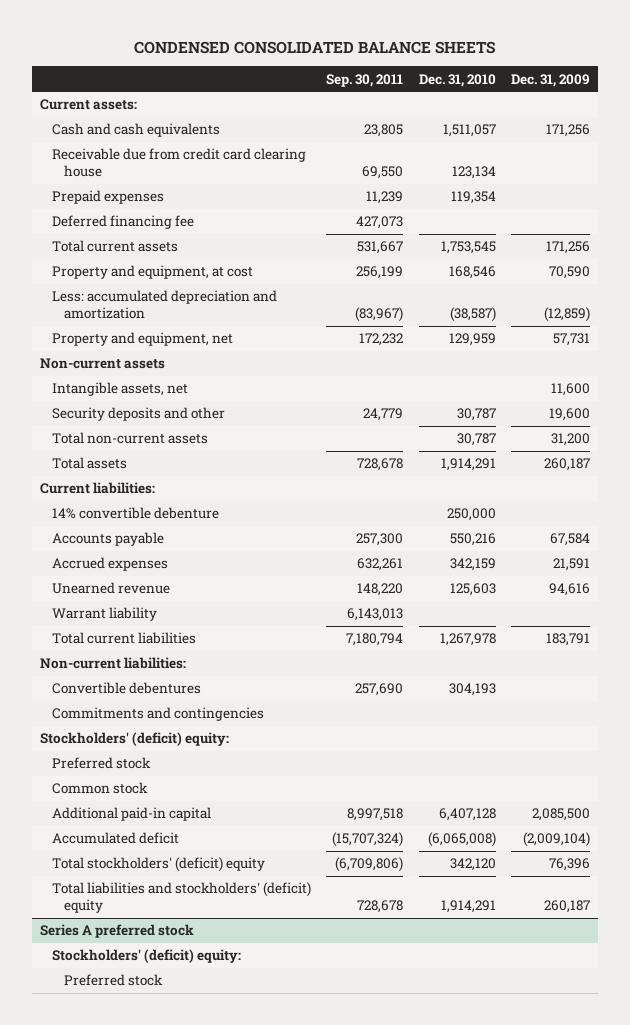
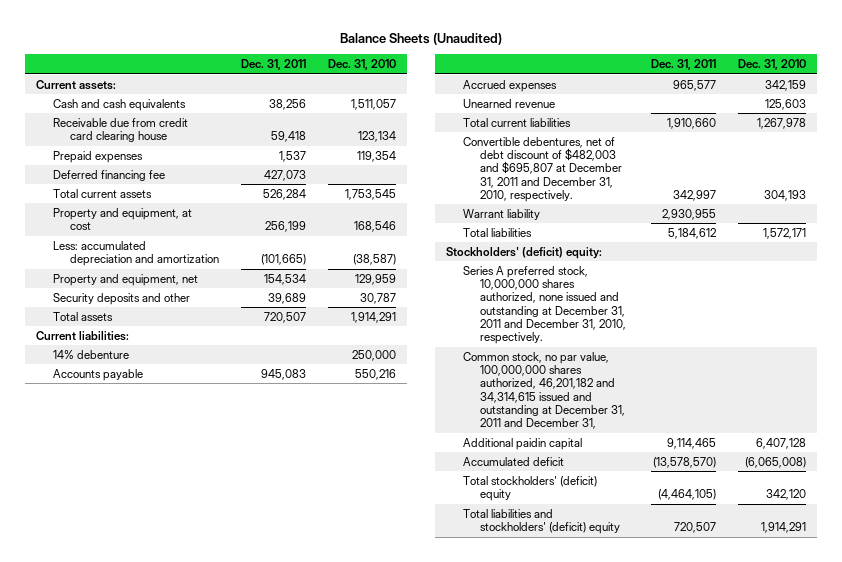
- CONDENSED CONSOLIDATED BALANCE SHEETS
+ Balance Sheets (Unaudited)
- | Sep. 30, 2011 | Dec. 31, 2010 | Dec. 31, 2009
+ | Dec. 31, 2011 | Dec. 31, 2010
- Non-current assets
- Intangible assets, net | | | 11,600
- Total non-current assets | | 30,787 | 31,200
- 14% convertible debenture | | 250,000 |
+ 14% debenture | | 250,000
- Non-current liabilities:
- Convertible debentures | 257,690 | 304,193 |
- Commitments and contingencies
+ Convertible debentures, net of debt discount of $482,003 and $695,807 at December 31, 2011 and December 31, 2010, respectively. | 342,997 | 304,193
moved down: Warrant liability | 2,930,955 |
+ Total liabilities | 5,184,612 | 1,572,171
- Preferred stock
- Common stock
- Additional paid-in capital | 8,997,518 | 6,407,128 | 2,085,500
+ Series A preferred stock, 10,000,000 shares authorized, none issued and outstanding at December 31, 2011 and December 31, 2010, respectively.
+ Common stock, no par value, 100,000,000 shares authorized, 46,201,182 and 34,314,615 issued and outstanding at December 31, 2011 and December 31,
+ Additional paidin capital | 9,114,465 | 6,407,128
- Series A preferred stock
- Stockholders' (deficit) equity:
- Preferred stock

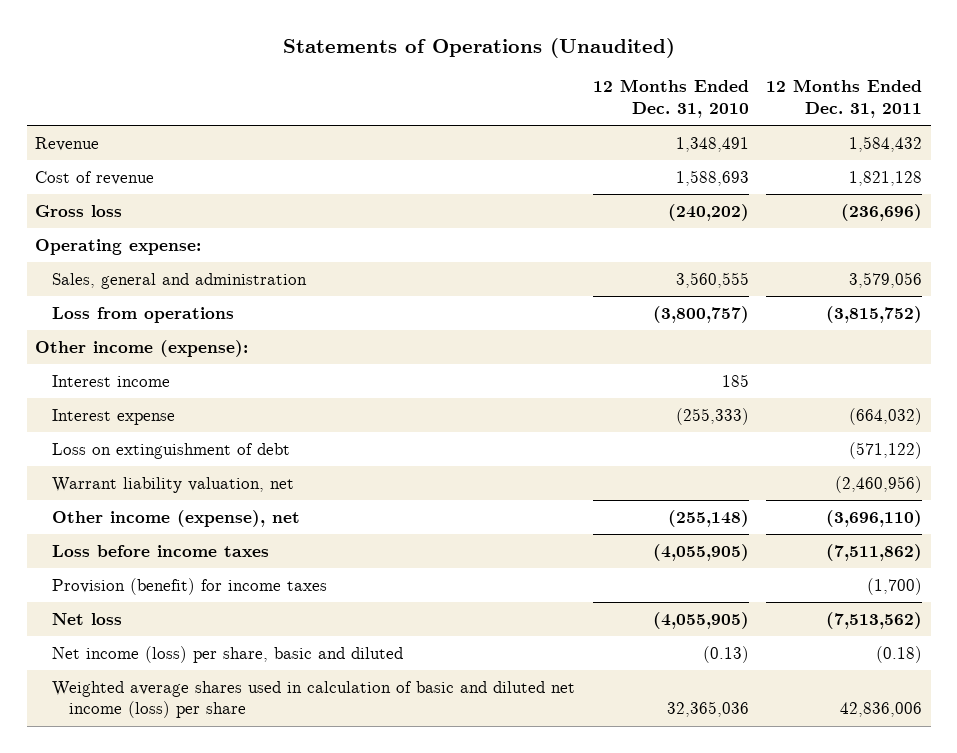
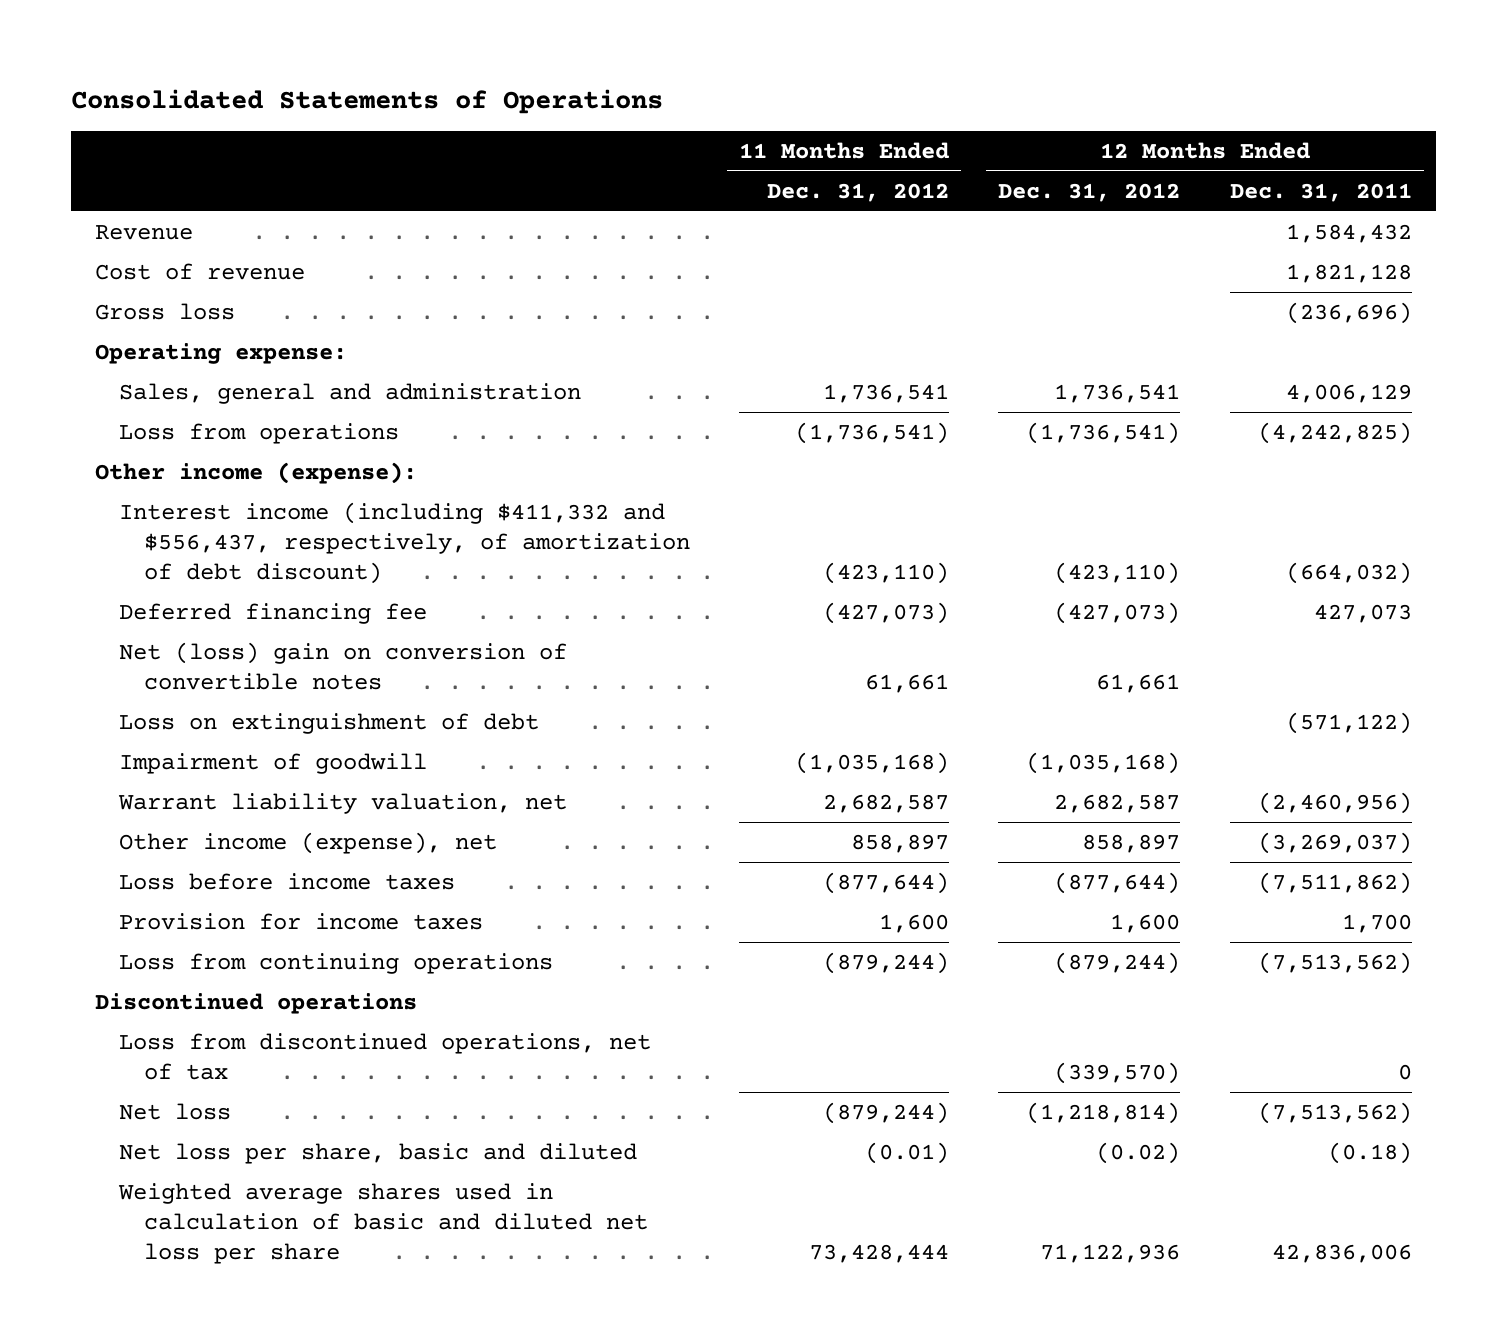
- Statements of Operations (Unaudited)
+ Consolidated Statements of Operations
- | 12 Months Ended Dec. 31, 2010 | 12 Months Ended Dec. 31, 2011
+ | 11 Months Ended Dec. 31, 2012 | 12 Months Ended Dec. 31, 2012 | 12 Months Ended Dec. 31, 2011
- Sales, general and administration | 3,560,555 | 3,579,056
- Loss from operations | (3,800,757) | (3,815,752)
+ Sales, general and administration | 1,736,541 | 1,736,541 | 4,006,129
+ Loss from operations | (1,736,541) | (1,736,541) | (4,242,825)
- Interest income | 185 |
- Interest expense | (255,333) | (664,032)
+ Interest income (including $411,332 and $556,437, respectively, of amortization of debt discount) | (423,110) | (423,110) | (664,032)
+ Deferred financing fee | (427,073) | (427,073) | 427,073
+ Net (loss) gain on conversion of convertible notes | 61,661 | 61,661 |
+ Impairment of goodwill | (1,035,168) | (1,035,168) |
- Other income (expense), net | (255,148) | (3,696,110)
+ Other income (expense), net | 858,897 | 858,897 | (3,269,037)
- Provision (benefit) for income taxes | | (1,700)
+ Provision for income taxes | 1,600 | 1,600 | 1,700
+ Loss from continuing operations | (879,244) | (879,244) | (7,513,562)
+ Discontinued operations
+ Loss from discontinued operations, net of tax | | (339,570) | 0
- Net income (loss) per share, basic and diluted | (0.13) | (0.18)
- Weighted average shares used in calculation of basic and diluted net income (loss) per share | 32,365,036 | 42,836,006
+ Net loss per share, basic and diluted | (0.01) | (0.02) | (0.18)
+ Weighted average shares used in calculation of basic and diluted net loss per share | 73,428,444 | 71,122,936 | 42,836,006

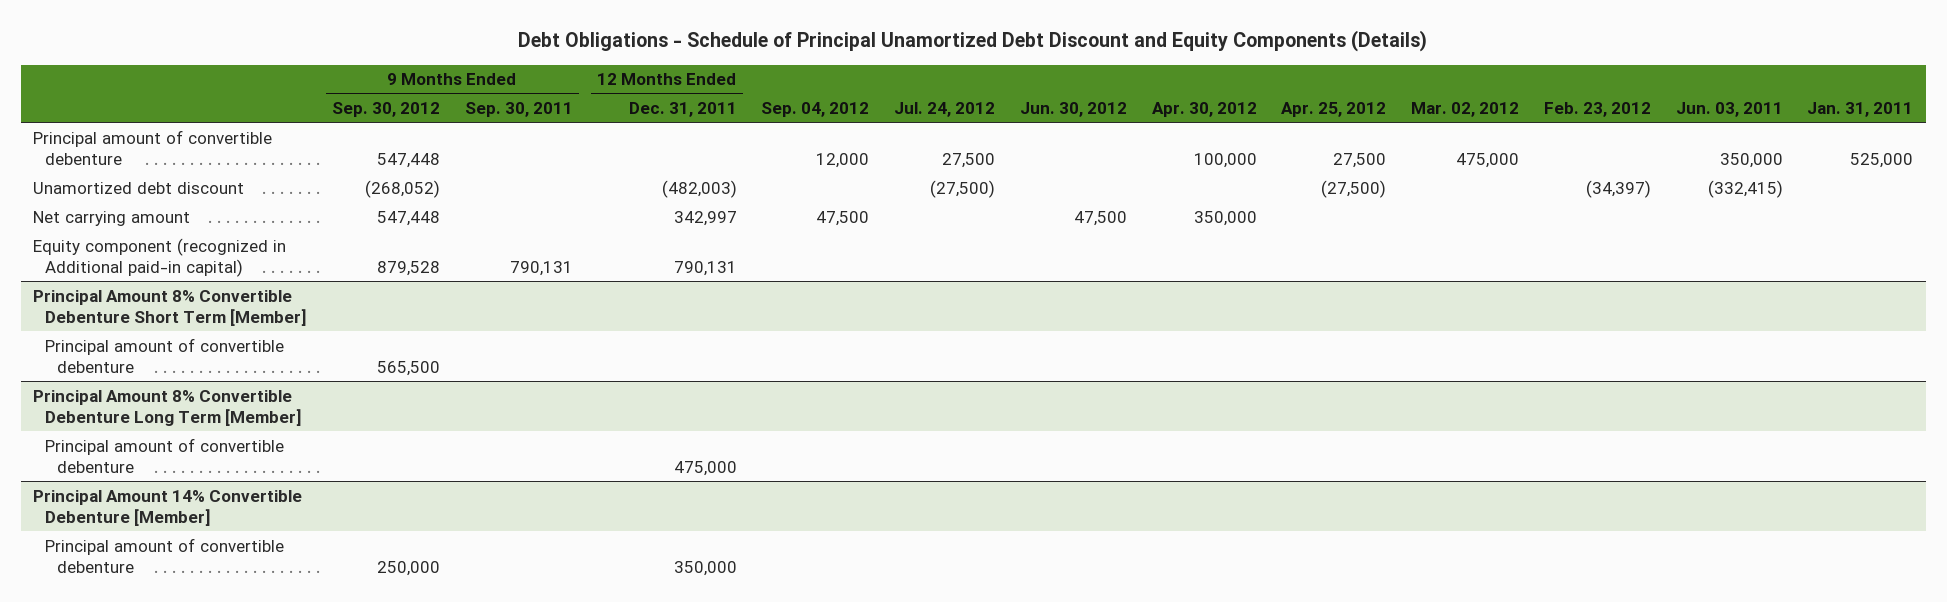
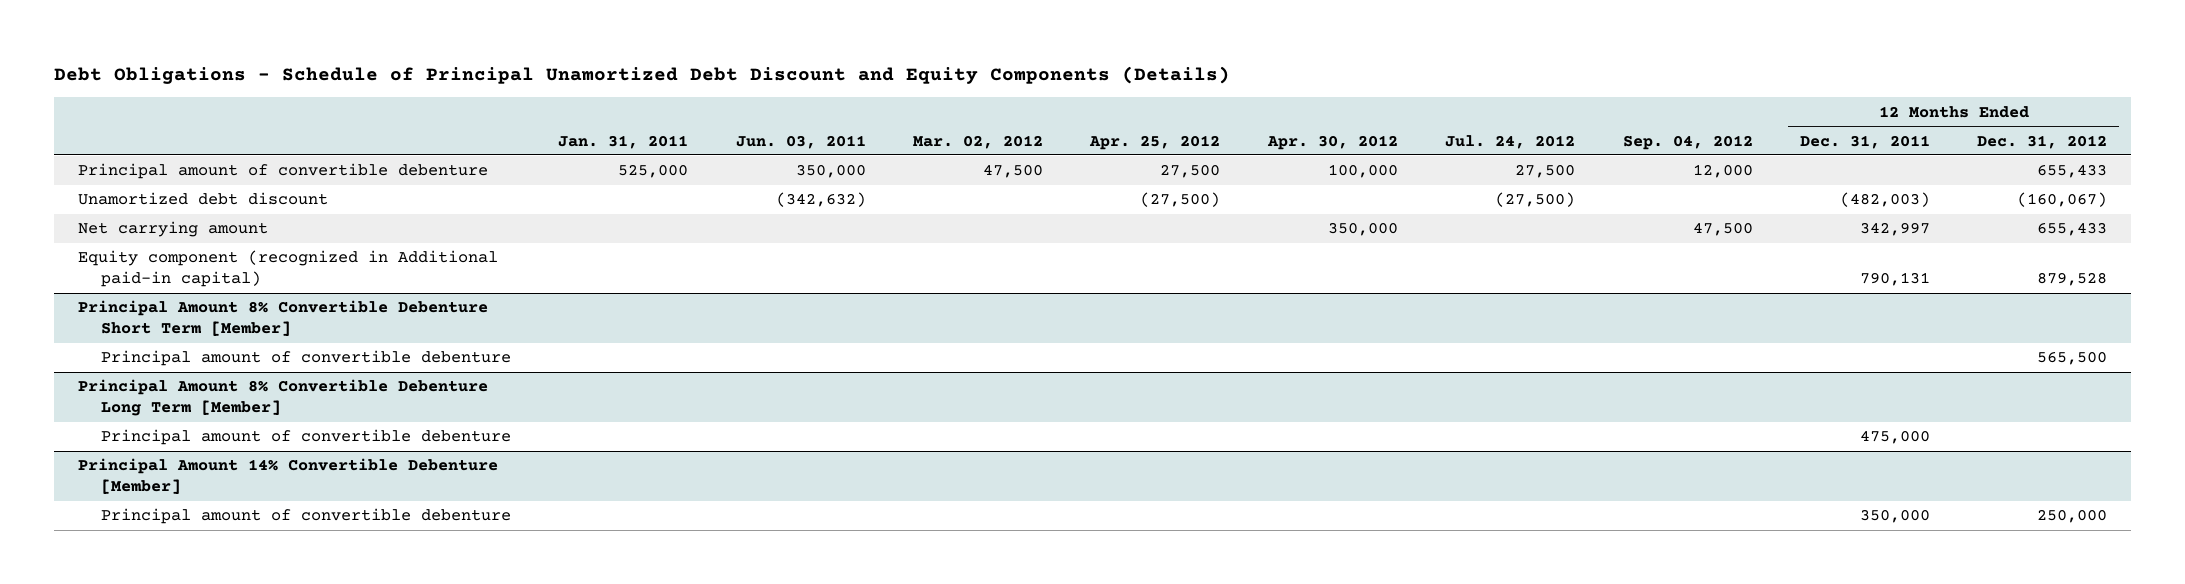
- | 9 Months Ended Sep. 30, 2012 | 9 Months Ended Sep. 30, 2011 | 12 Months Ended Dec. 31, 2011 | Sep. 04, 2012 | Jul. 24, 2012 | Jun. 30, 2012 | Apr. 30, 2012 | Apr. 25, 2012 | Mar. 02, 2012 | Feb. 23, 2012 | Jun. 03, 2011 | Jan. 31, 2011
+ | Jan. 31, 2011 | Jun. 03, 2011 | Mar. 02, 2012 | Apr. 25, 2012 | Apr. 30, 2012 | Jul. 24, 2012 | Sep. 04, 2012 | 12 Months Ended Dec. 31, 2011 | 12 Months Ended Dec. 31, 2012
- Principal amount of convertible debenture | 547,448 | | | 12,000 | 27,500 | | 100,000 | 27,500 | 475,000 | | 350,000 | 525,000
- Unamortized debt discount | (268,052) | | (482,003) | | (27,500) | | | (27,500) | | (34,397) | (332,415) |
+ Principal amount of convertible debenture | 525,000 | 350,000 | 47,500 | 27,500 | 100,000 | 27,500 | 12,000 | | 655,433
+ Unamortized debt discount | | (342,632) | | (27,500) | | (27,500) | | (482,003) | (160,067)

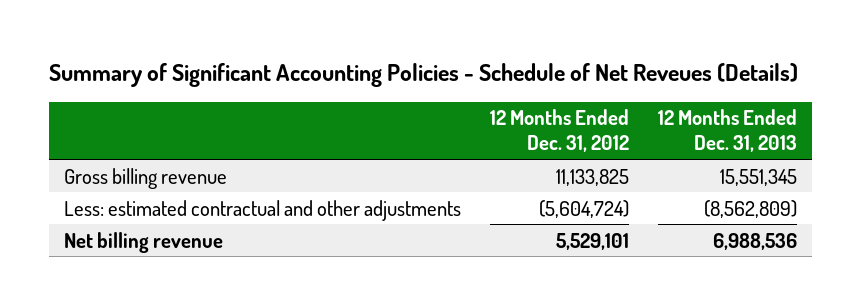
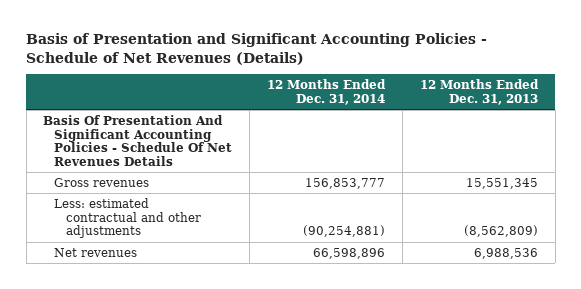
- Summary of Significant Accounting Policies - Schedule of Net Reveues (Details)
+ Basis of Presentation and Significant Accounting Policies - Schedule of Net Revenues (Details)
- | 12 Months Ended Dec. 31, 2012 | 12 Months Ended Dec. 31, 2013
+ | 12 Months Ended Dec. 31, 2014 | 12 Months Ended Dec. 31, 2013
- Gross billing revenue | 11,133,825 | 15,551,345
+ Basis Of Presentation And Significant Accounting Policies - Schedule Of Net Revenues Details
+ Gross revenues | 156,853,777 | 15,551,345
- Net billing revenue | 5,529,101 | 6,988,536
+ Net revenues | 66,598,896 | 6,988,536

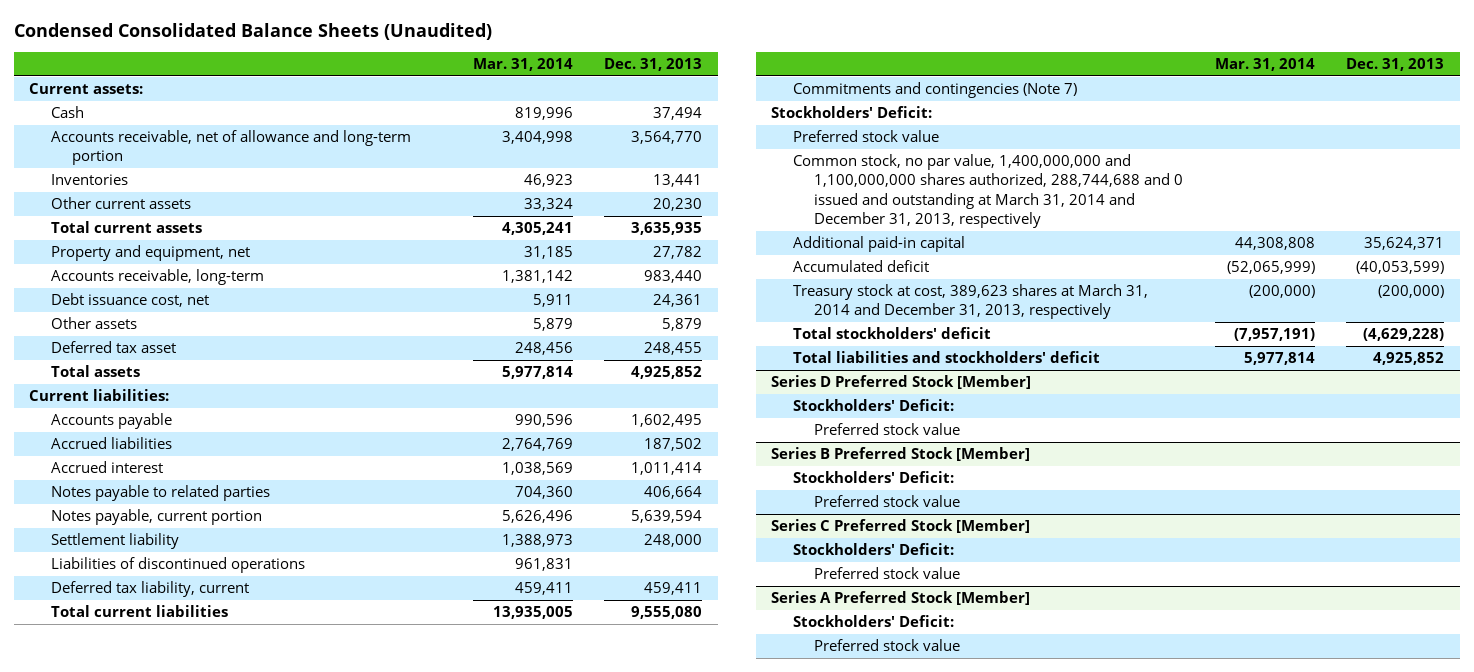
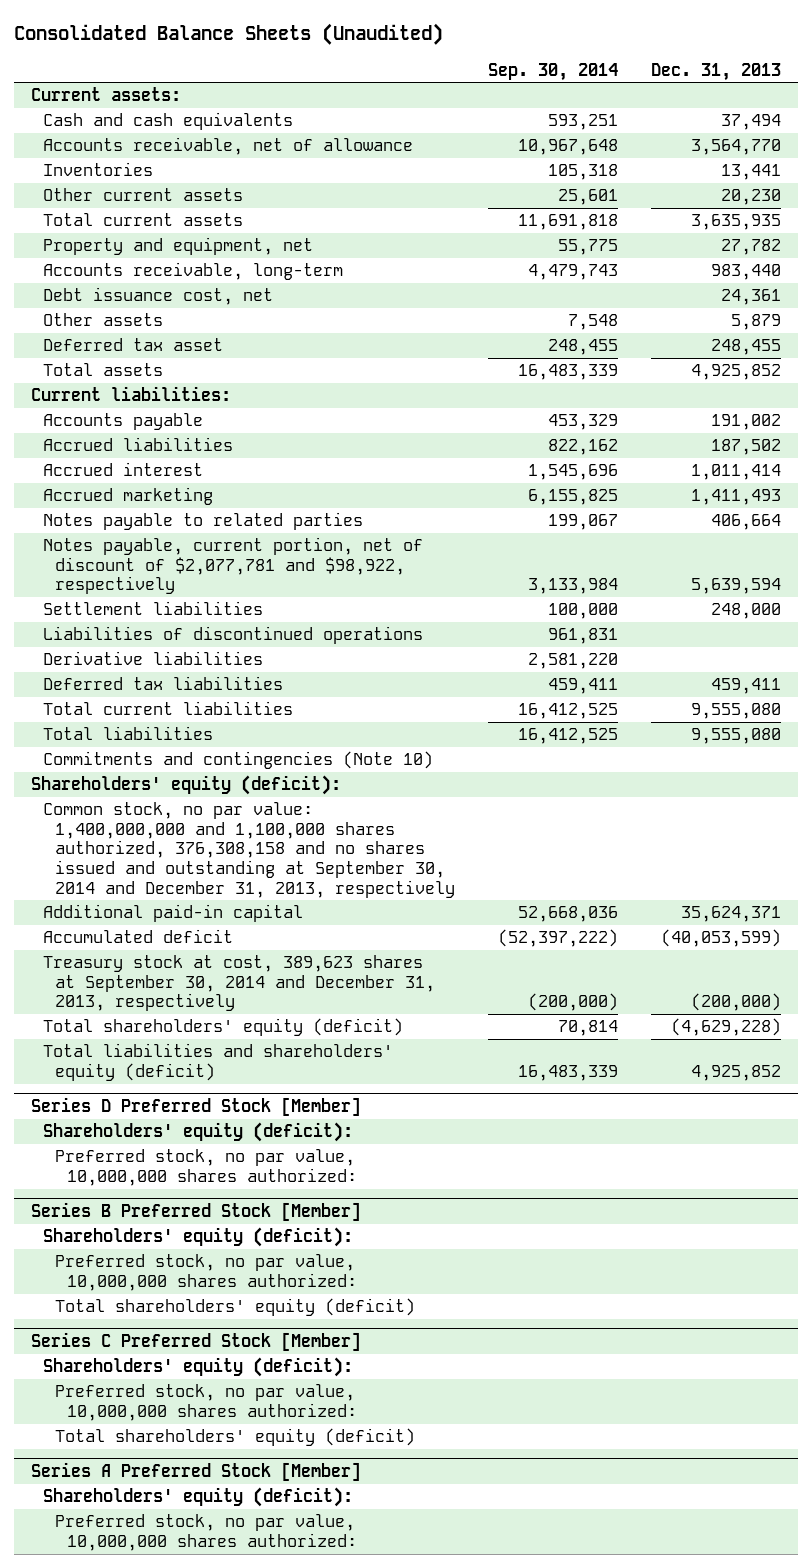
- Condensed Consolidated Balance Sheets (Unaudited)
+ Consolidated Balance Sheets (Unaudited)
- | Mar. 31, 2014 | Dec. 31, 2013
+ | Sep. 30, 2014 | Dec. 31, 2013
- Cash | 819,996 | 37,494
- Accounts receivable, net of allowance and long-term portion | 3,404,998 | 3,564,770
+ Cash and cash equivalents | 593,251 | 37,494
+ Accounts receivable, net of allowance | 10,967,648 | 3,564,770
- Accounts payable | 990,596 | 1,602,495
+ Accounts payable | 453,329 | 191,002
+ Accrued marketing | 6,155,825 | 1,411,493
- Notes payable, current portion | 5,626,496 | 5,639,594
- Settlement liability | 1,388,973 | 248,000
+ Notes payable, current portion, net of discount of $2,077,781 and $98,922, respectively | 3,133,984 | 5,639,594
+ Settlement liabilities | 100,000 | 248,000
- Deferred tax liability, current | 459,411 | 459,411
+ Derivative liabilities | 2,581,220 |
+ Deferred tax liabilities | 459,411 | 459,411
- Commitments and contingencies (Note 7)
- Stockholders' Deficit:
- Preferred stock value
- Common stock, no par value, 1,400,000,000 and 1,100,000,000 shares authorized, 288,744,688 and 0 issued and outstanding at March 31, 2014 and December 31, 2013, respectively
+ Total liabilities | 16,412,525 | 9,555,080
+ Commitments and contingencies (Note 10)
+ Shareholders' equity (deficit):
+ Common stock, no par value: 1,400,000,000 and 1,100,000 shares authorized, 376,308,158 and no shares issued and outstanding at September 30, 2014 and December 31, 2013, respectively
- Treasury stock at cost, 389,623 shares at March 31, 2014 and December 31, 2013, respectively | (200,000) | (200,000)
- Total stockholders' deficit | (7,957,191) | (4,629,228)
- Total liabilities and stockholders' deficit | 5,977,814 | 4,925,852
+ Treasury stock at cost, 389,623 shares at September 30, 2014 and December 31, 2013, respectively | (200,000) | (200,000)
+ Total shareholders' equity (deficit) | 70,814 | (4,629,228)
+ Total liabilities and shareholders' equity (deficit) | 16,483,339 | 4,925,852
@ Series D Preferred Stock [Member]
- Stockholders' Deficit:
- Preferred stock value
+ Shareholders' equity (deficit):
+ Preferred stock, no par value, 10,000,000 shares authorized:
@ Series B Preferred Stock [Member]
- Stockholders' Deficit:
- Preferred stock value
+ Shareholders' equity (deficit):
+ Preferred stock, no par value, 10,000,000 shares authorized:
+ Total shareholders' equity (deficit)
@ Series C Preferred Stock [Member]
- Stockholders' Deficit:
- Preferred stock value
+ Shareholders' equity (deficit):
+ Preferred stock, no par value, 10,000,000 shares authorized:
+ Total shareholders' equity (deficit)
@ Series A Preferred Stock [Member]
- Stockholders' Deficit:
- Preferred stock value
+ Shareholders' equity (deficit):
+ Preferred stock, no par value, 10,000,000 shares authorized:

